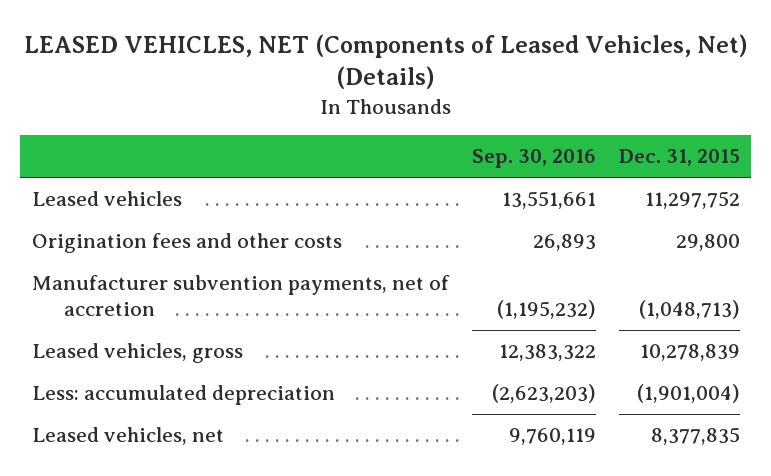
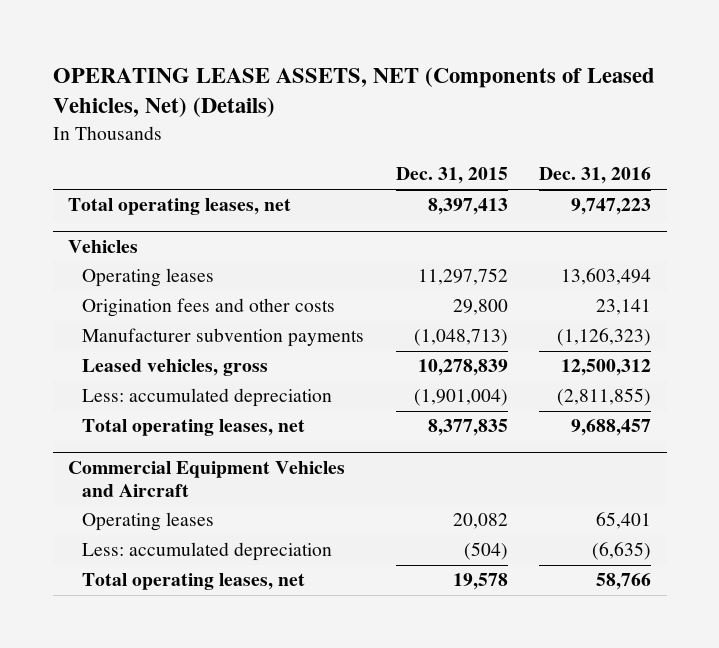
- LEASED VEHICLES, NET (Components of Leased Vehicles, Net) (Details)
+ OPERATING LEASE ASSETS, NET (Components of Leased Vehicles, Net) (Details)
- | Sep. 30, 2016 | Dec. 31, 2015
+ | Dec. 31, 2015 | Dec. 31, 2016
- Leased vehicles | 13,551,661 | 11,297,752
+ Total operating leases, net | 8,397,413 | 9,747,223
+ Vehicles
+ Operating leases | 11,297,752 | 13,603,494
- Manufacturer subvention payments, net of accretion | (1,195,232) | (1,048,713)
+ Manufacturer subvention payments | (1,048,713) | (1,126,323)
- Leased vehicles, net | 9,760,119 | 8,377,835
+ Total operating leases, net | 8,377,835 | 9,688,457
+ Commercial Equipment Vehicles and Aircraft
+ Operating leases | 20,082 | 65,401
+ Less: accumulated depreciation | (504) | (6,635)
+ Total operating leases, net | 19,578 | 58,766

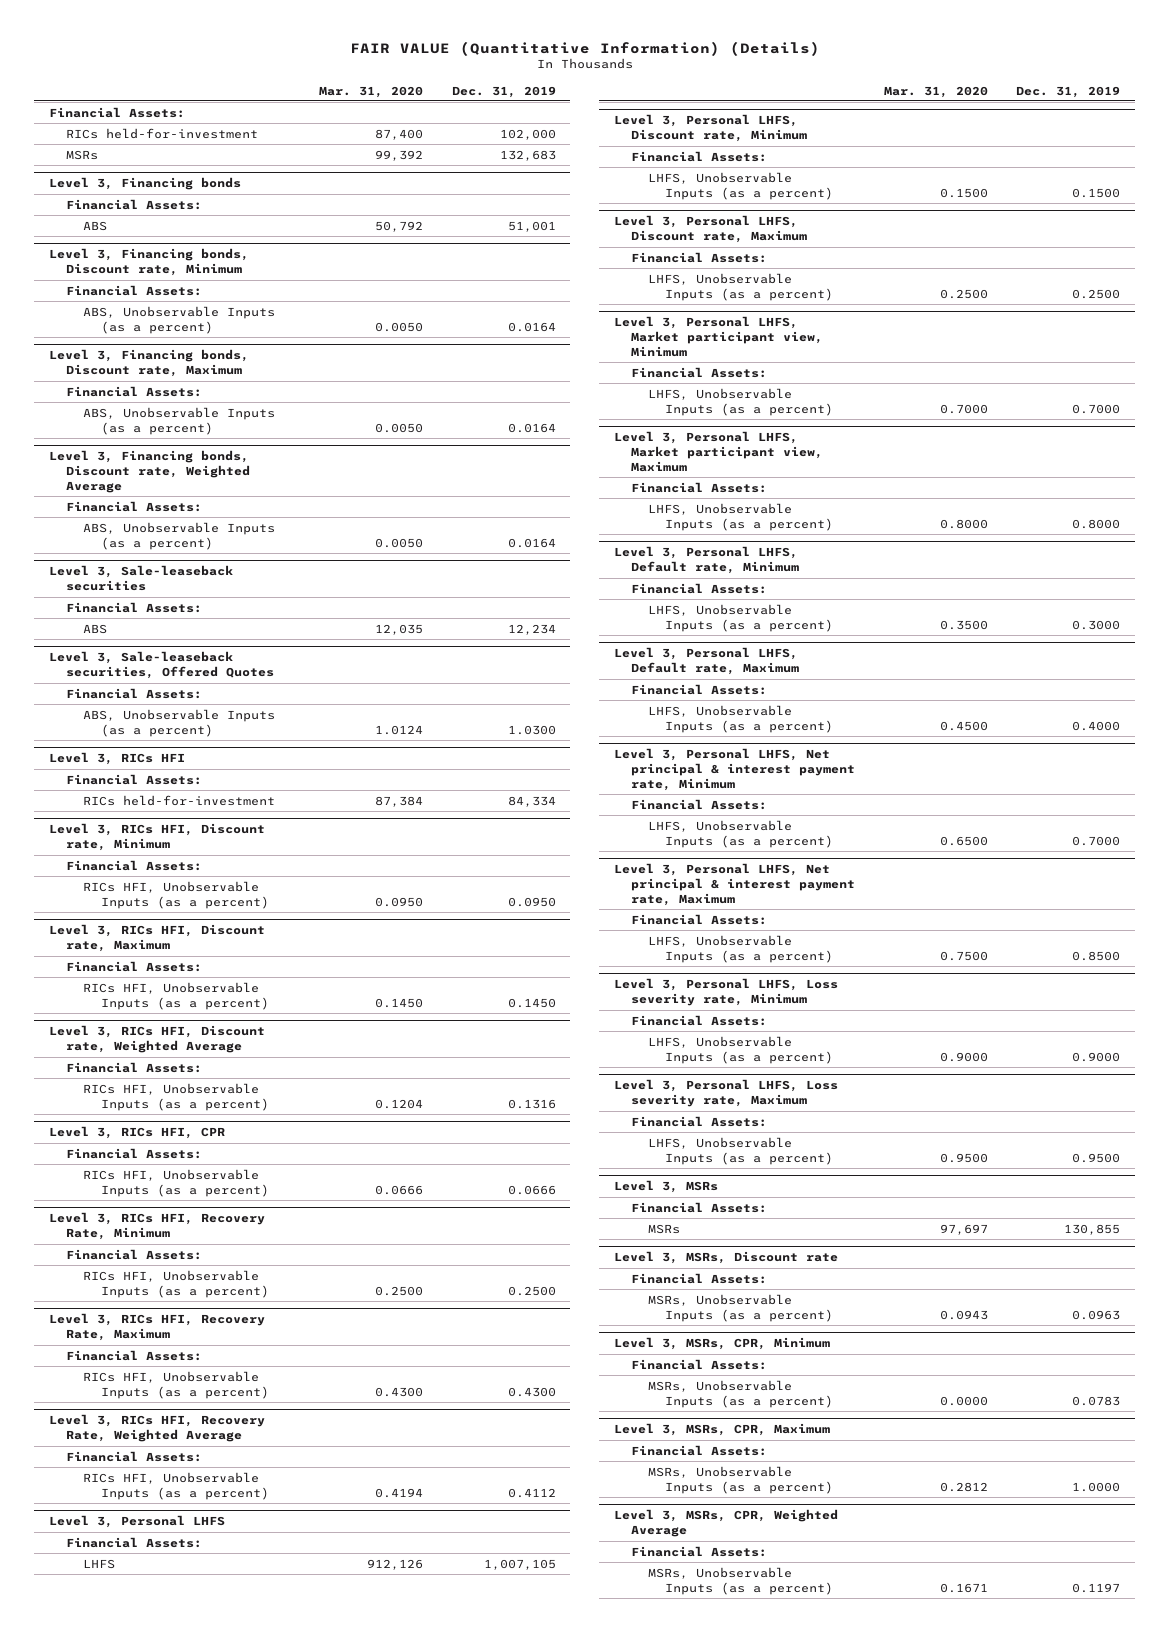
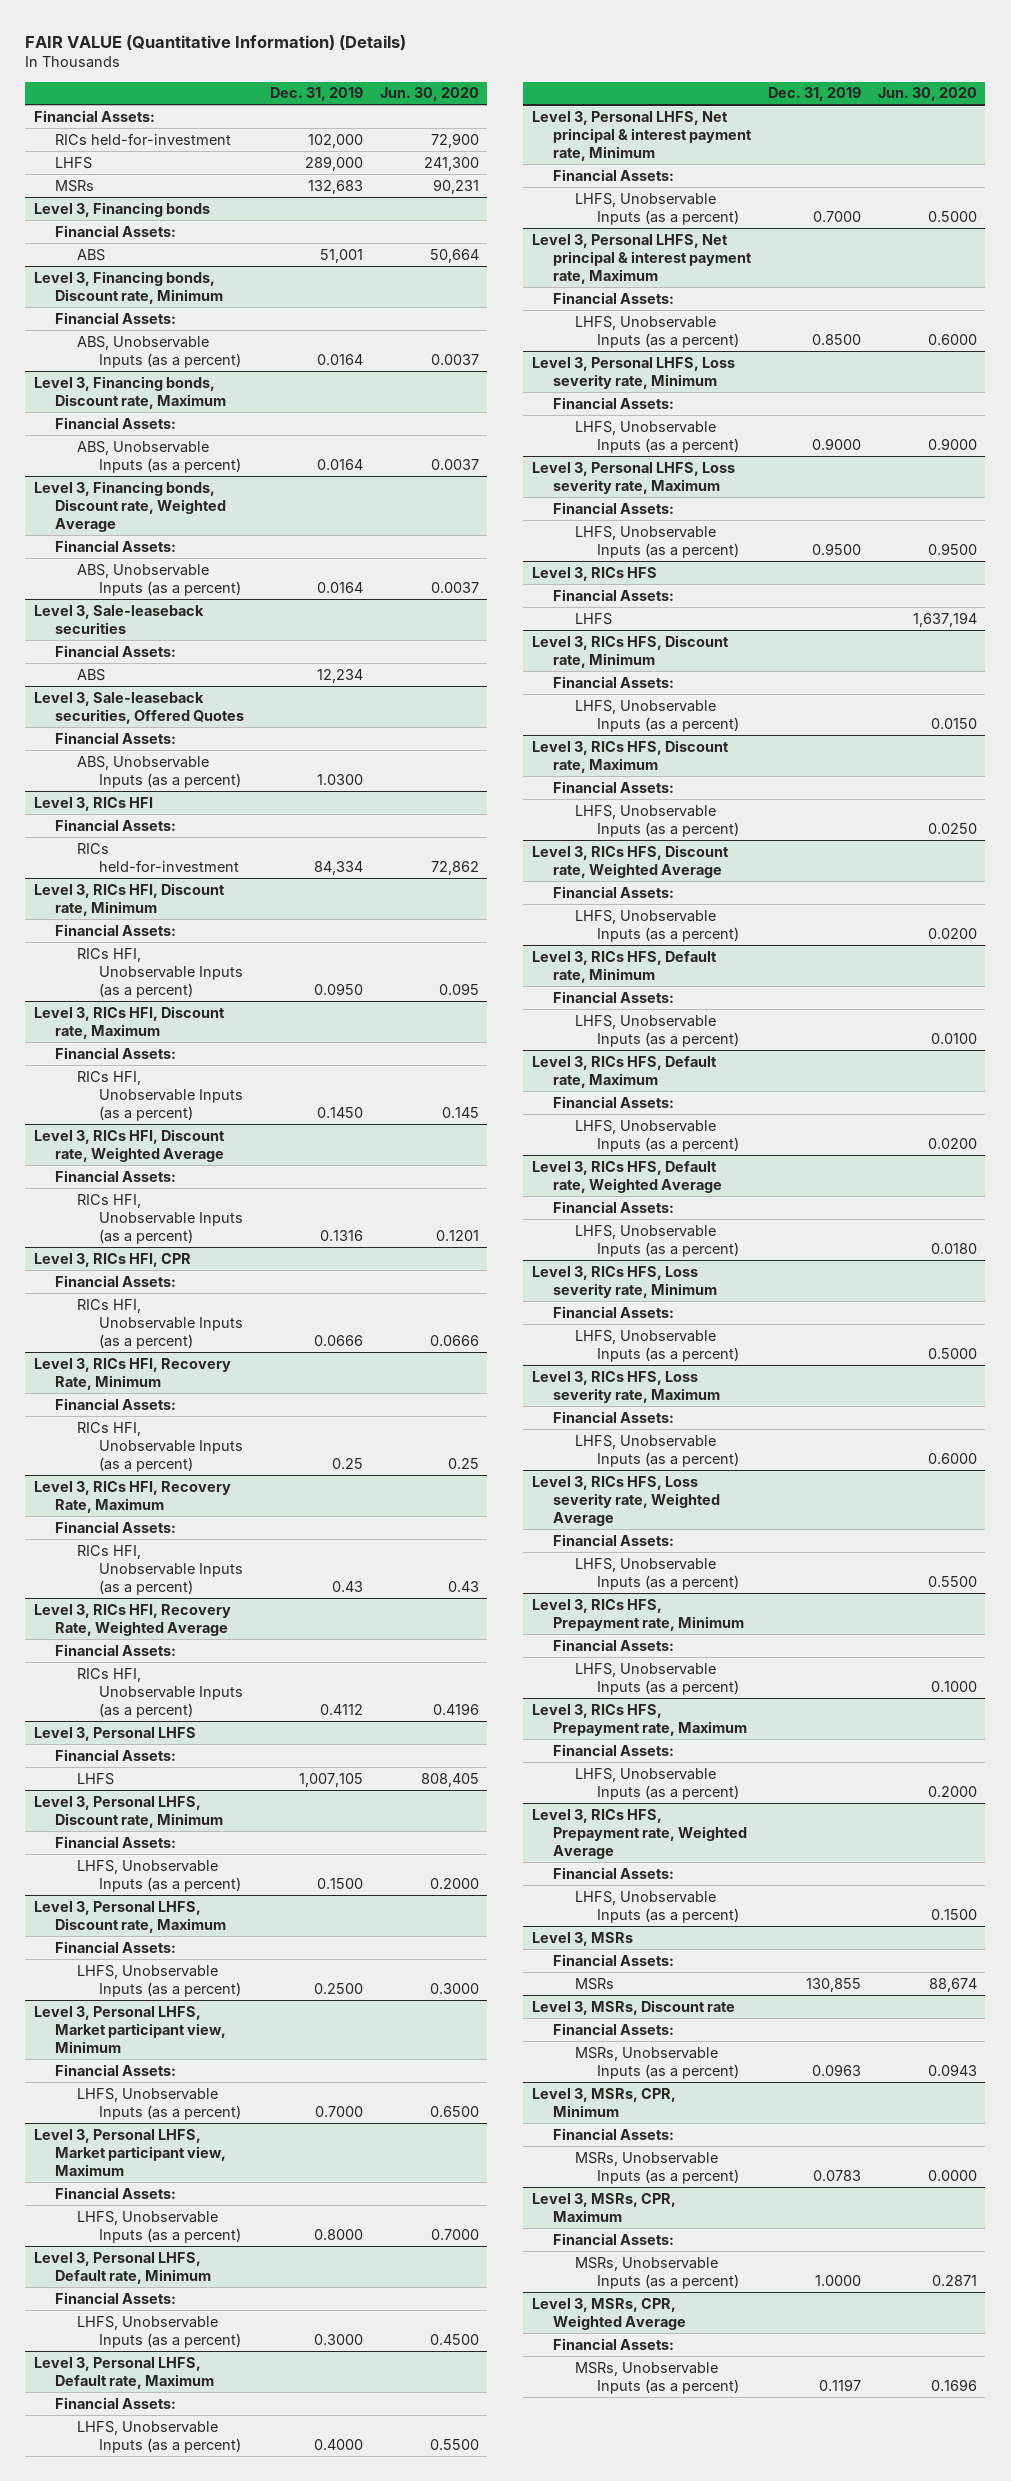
- | Mar. 31, 2020 | Dec. 31, 2019
+ | Dec. 31, 2019 | Jun. 30, 2020
+ LHFS | 289,000 | 241,300
@ Level 3, RICs HFI, Recovery Rate, Minimum
- RICs HFI, Unobservable Inputs (as a percent) | 0.2500 | 0.2500
+ RICs HFI, Unobservable Inputs (as a percent) | 0.25 | 0.25
@ Level 3, RICs HFI, Recovery Rate, Maximum
- RICs HFI, Unobservable Inputs (as a percent) | 0.4300 | 0.4300
+ RICs HFI, Unobservable Inputs (as a percent) | 0.43 | 0.43
+ Level 3, RICs HFS
+ Financial Assets:
+ LHFS | | 1,637,194
+ Level 3, RICs HFS, Discount rate, Minimum
+ Financial Assets:
+ LHFS, Unobservable Inputs (as a percent) | | 0.0150
+ Level 3, RICs HFS, Discount rate, Maximum
+ Financial Assets:
+ LHFS, Unobservable Inputs (as a percent) | | 0.0250
+ Level 3, RICs HFS, Discount rate, Weighted Average
+ Financial Assets:
+ LHFS, Unobservable Inputs (as a percent) | | 0.0200
+ Level 3, RICs HFS, Default rate, Minimum
+ Financial Assets:
+ LHFS, Unobservable Inputs (as a percent) | | 0.0100
+ Level 3, RICs HFS, Default rate, Maximum
+ Financial Assets:
+ LHFS, Unobservable Inputs (as a percent) | | 0.0200
+ Level 3, RICs HFS, Default rate, Weighted Average
+ Financial Assets:
+ LHFS, Unobservable Inputs (as a percent) | | 0.0180
+ Level 3, RICs HFS, Loss severity rate, Minimum
+ Financial Assets:
+ LHFS, Unobservable Inputs (as a percent) | | 0.5000
+ Level 3, RICs HFS, Loss severity rate, Maximum
+ Financial Assets:
+ LHFS, Unobservable Inputs (as a percent) | | 0.6000
+ Level 3, RICs HFS, Loss severity rate, Weighted Average
+ Financial Assets:
+ LHFS, Unobservable Inputs (as a percent) | | 0.5500
+ Level 3, RICs HFS, Prepayment rate, Minimum
+ Financial Assets:
+ LHFS, Unobservable Inputs (as a percent) | | 0.1000
+ Level 3, RICs HFS, Prepayment rate, Maximum
+ Financial Assets:
+ LHFS, Unobservable Inputs (as a percent) | | 0.2000
+ Level 3, RICs HFS, Prepayment rate, Weighted Average
+ Financial Assets:
+ LHFS, Unobservable Inputs (as a percent) | | 0.1500

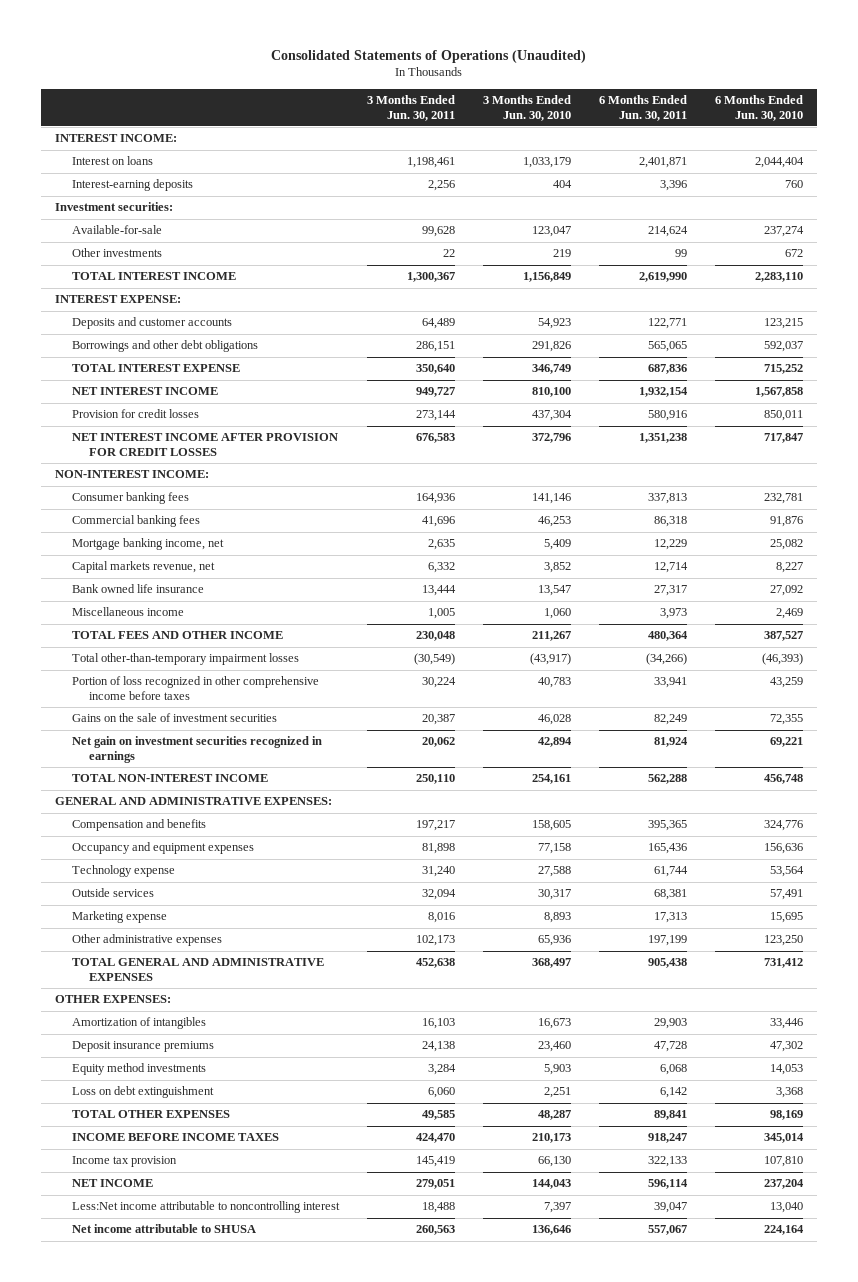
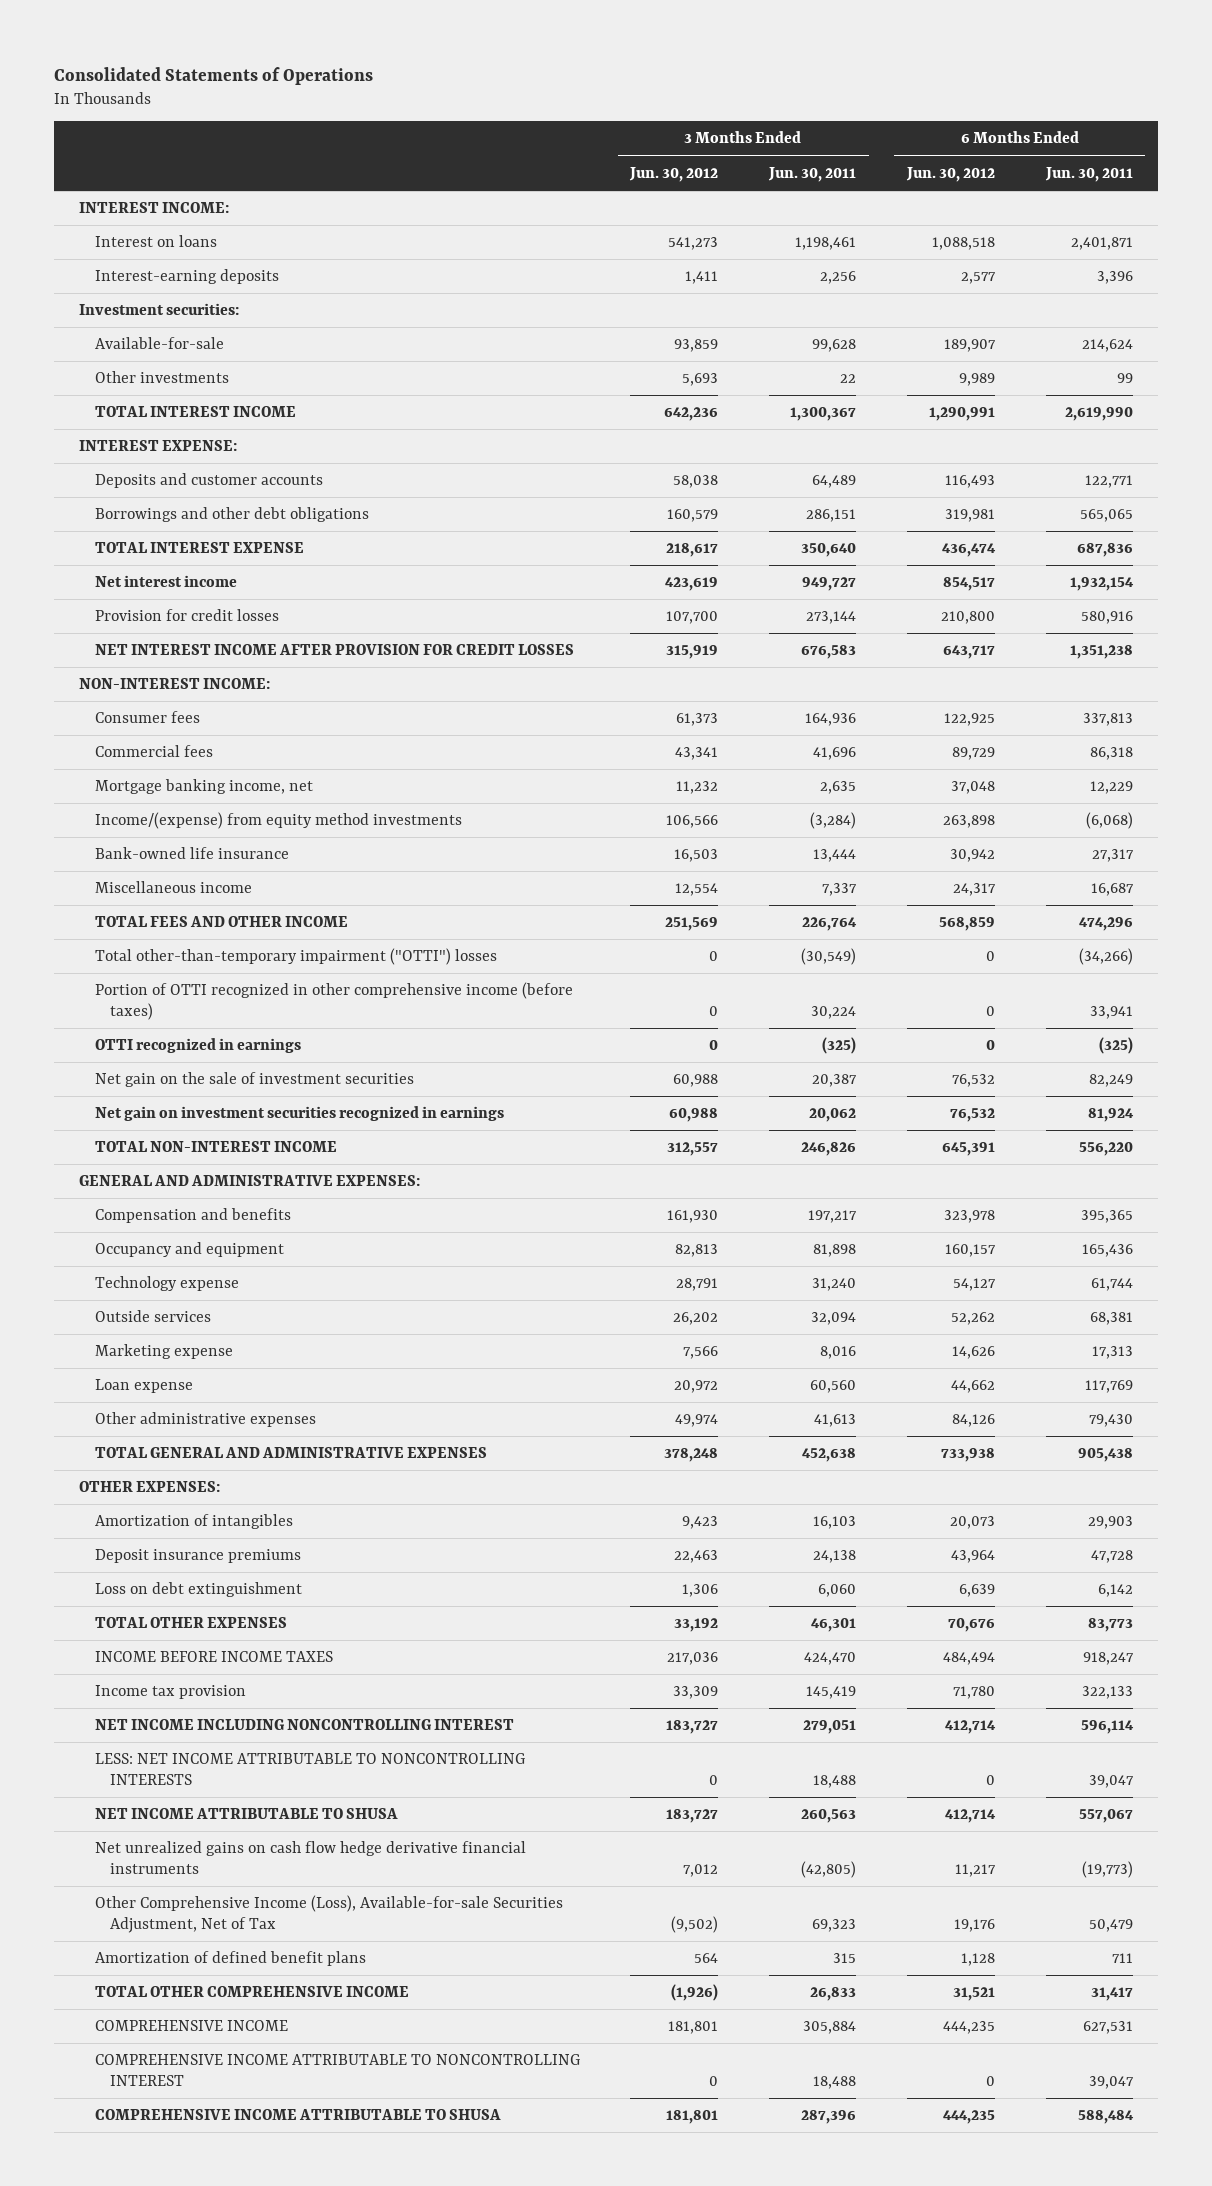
- Consolidated Statements of Operations (Unaudited)
+ Consolidated Statements of Operations
- | 3 Months Ended Jun. 30, 2011 | 3 Months Ended Jun. 30, 2010 | 6 Months Ended Jun. 30, 2011 | 6 Months Ended Jun. 30, 2010
+ | 3 Months Ended Jun. 30, 2012 | 3 Months Ended Jun. 30, 2011 | 6 Months Ended Jun. 30, 2012 | 6 Months Ended Jun. 30, 2011
- NET INTEREST INCOME | 949,727 | 810,100 | 1,932,154 | 1,567,858
+ Net interest income | 423,619 | 949,727 | 854,517 | 1,932,154
- Consumer banking fees | 164,936 | 141,146 | 337,813 | 232,781
- Commercial banking fees | 41,696 | 46,253 | 86,318 | 91,876
+ Consumer fees | 61,373 | 164,936 | 122,925 | 337,813
+ Commercial fees | 43,341 | 41,696 | 89,729 | 86,318
- Capital markets revenue, net | 6,332 | 3,852 | 12,714 | 8,227
- Bank owned life insurance | 13,444 | 13,547 | 27,317 | 27,092
- Miscellaneous income | 1,005 | 1,060 | 3,973 | 2,469
- TOTAL FEES AND OTHER INCOME | 230,048 | 211,267 | 480,364 | 387,527
- Total other-than-temporary impairment losses | (30,549) | (43,917) | (34,266) | (46,393)
- Portion of loss recognized in other comprehensive income before taxes | 30,224 | 40,783 | 33,941 | 43,259
- Gains on the sale of investment securities | 20,387 | 46,028 | 82,249 | 72,355
+ Income/(expense) from equity method investments | 106,566 | (3,284) | 263,898 | (6,068)
+ Bank-owned life insurance | 16,503 | 13,444 | 30,942 | 27,317
+ Miscellaneous income | 12,554 | 7,337 | 24,317 | 16,687
+ TOTAL FEES AND OTHER INCOME | 251,569 | 226,764 | 568,859 | 474,296
+ Total other-than-temporary impairment ("OTTI") losses | 0 | (30,549) | 0 | (34,266)
+ Portion of OTTI recognized in other comprehensive income (before taxes) | 0 | 30,224 | 0 | 33,941
+ OTTI recognized in earnings | 0 | (325) | 0 | (325)
+ Net gain on the sale of investment securities | 60,988 | 20,387 | 76,532 | 82,249
- TOTAL NON-INTEREST INCOME | 250,110 | 254,161 | 562,288 | 456,748
+ TOTAL NON-INTEREST INCOME | 312,557 | 246,826 | 645,391 | 556,220
- Occupancy and equipment expenses | 81,898 | 77,158 | 165,436 | 156,636
+ Occupancy and equipment | 82,813 | 81,898 | 160,157 | 165,436
- Other administrative expenses | 102,173 | 65,936 | 197,199 | 123,250
+ Loan expense | 20,972 | 60,560 | 44,662 | 117,769
+ Other administrative expenses | 49,974 | 41,613 | 84,126 | 79,430
- Equity method investments | 3,284 | 5,903 | 6,068 | 14,053
- TOTAL OTHER EXPENSES | 49,585 | 48,287 | 89,841 | 98,169
+ TOTAL OTHER EXPENSES | 33,192 | 46,301 | 70,676 | 83,773
- NET INCOME | 279,051 | 144,043 | 596,114 | 237,204
- Less:Net income attributable to noncontrolling interest | 18,488 | 7,397 | 39,047 | 13,040
- Net income attributable to SHUSA | 260,563 | 136,646 | 557,067 | 224,164
+ NET INCOME INCLUDING NONCONTROLLING INTEREST | 183,727 | 279,051 | 412,714 | 596,114
+ LESS: NET INCOME ATTRIBUTABLE TO NONCONTROLLING INTERESTS | 0 | 18,488 | 0 | 39,047
+ NET INCOME ATTRIBUTABLE TO SHUSA | 183,727 | 260,563 | 412,714 | 557,067
+ Net unrealized gains on cash flow hedge derivative financial instruments | 7,012 | (42,805) | 11,217 | (19,773)
+ Other Comprehensive Income (Loss), Available-for-sale Securities Adjustment, Net of Tax | (9,502) | 69,323 | 19,176 | 50,479
+ Amortization of defined benefit plans | 564 | 315 | 1,128 | 711
+ TOTAL OTHER COMPREHENSIVE INCOME | (1,926) | 26,833 | 31,521 | 31,417
+ COMPREHENSIVE INCOME | 181,801 | 305,884 | 444,235 | 627,531
+ COMPREHENSIVE INCOME ATTRIBUTABLE TO NONCONTROLLING INTEREST | 0 | 18,488 | 0 | 39,047
+ COMPREHENSIVE INCOME ATTRIBUTABLE TO SHUSA | 181,801 | 287,396 | 444,235 | 588,484

